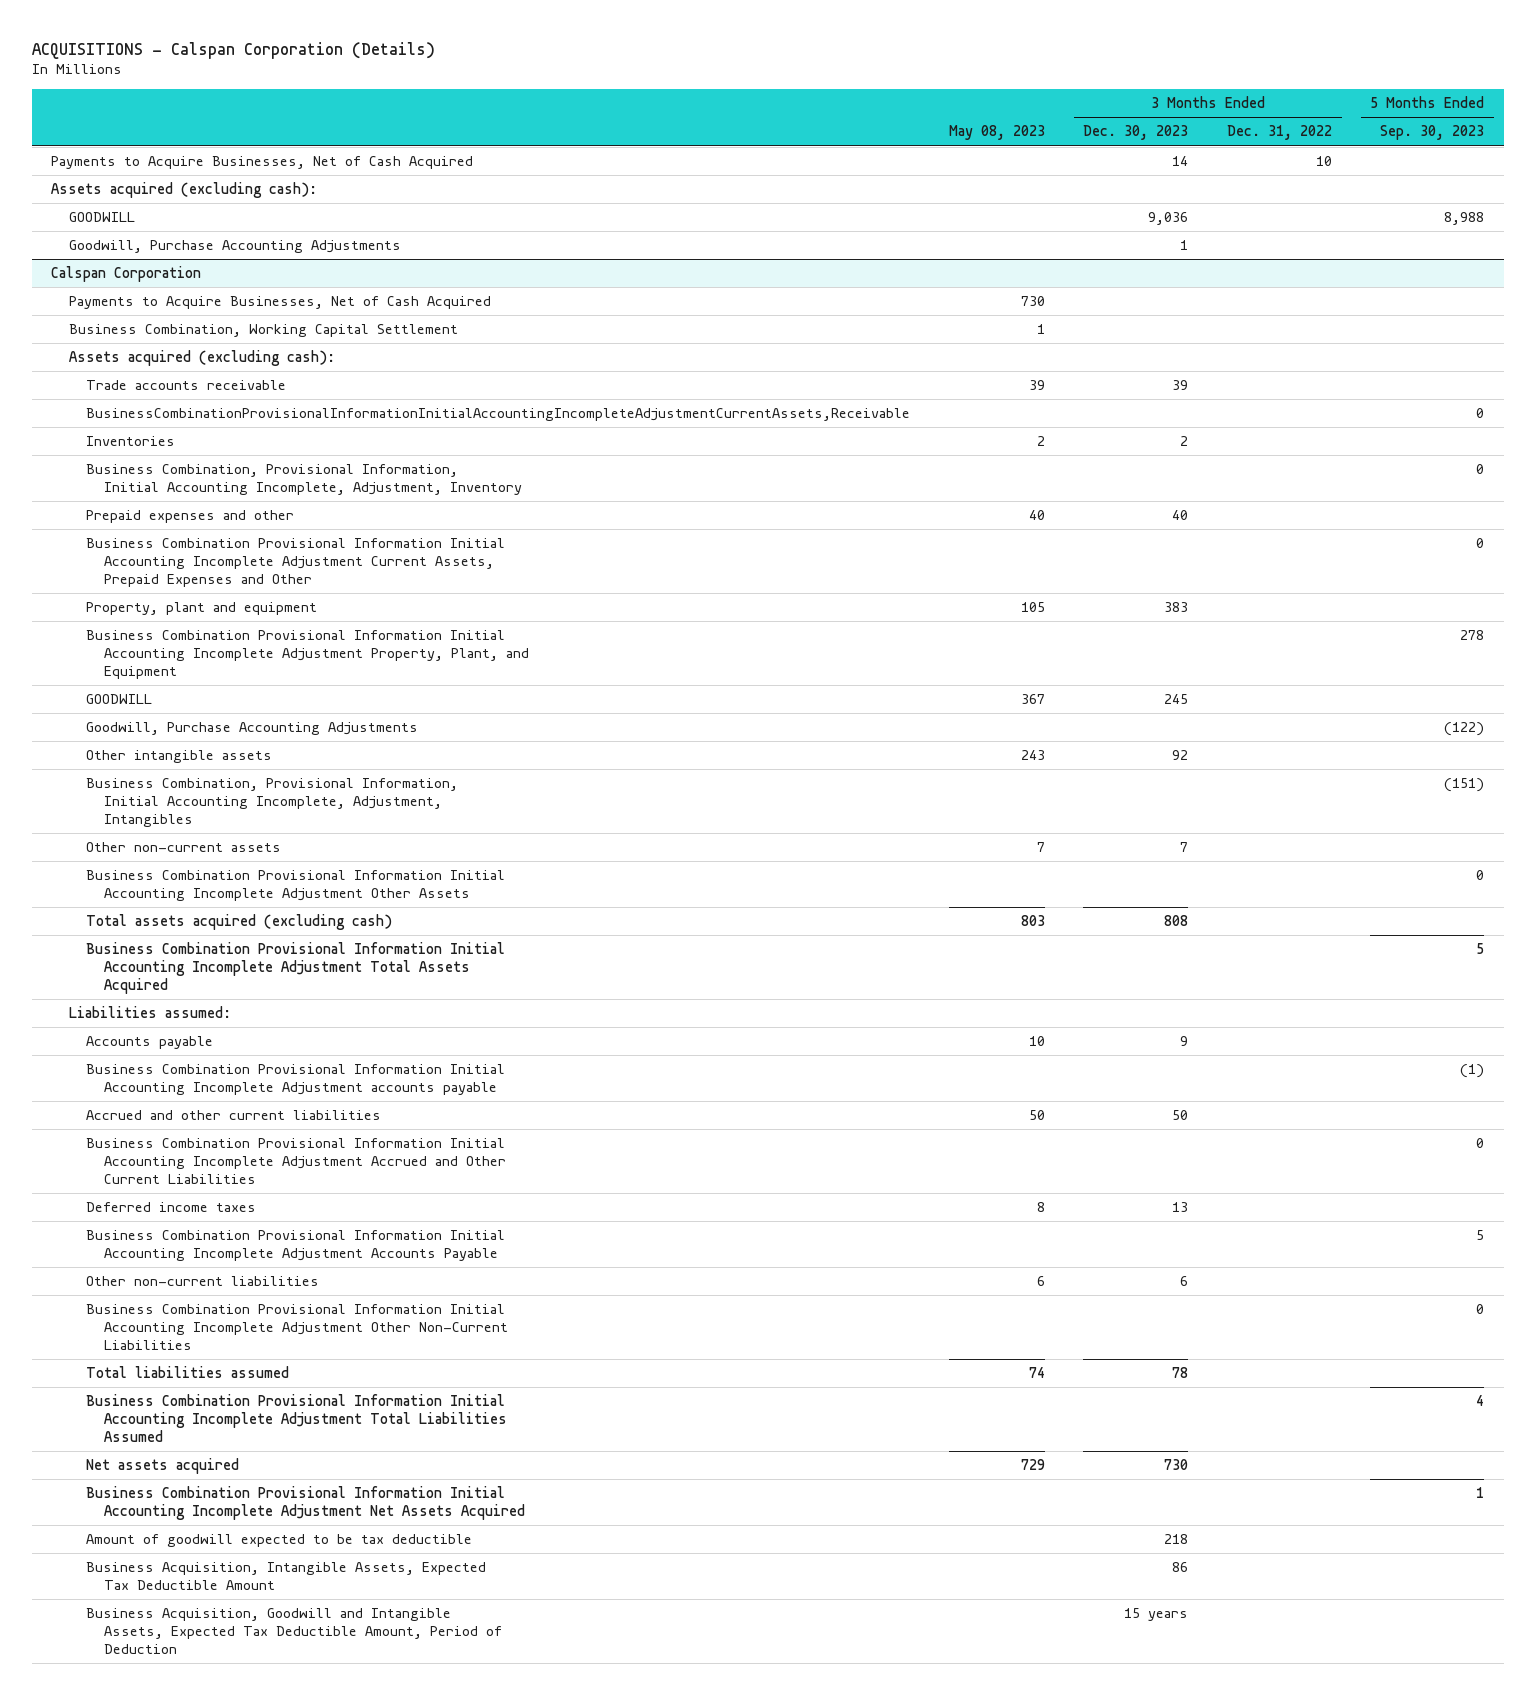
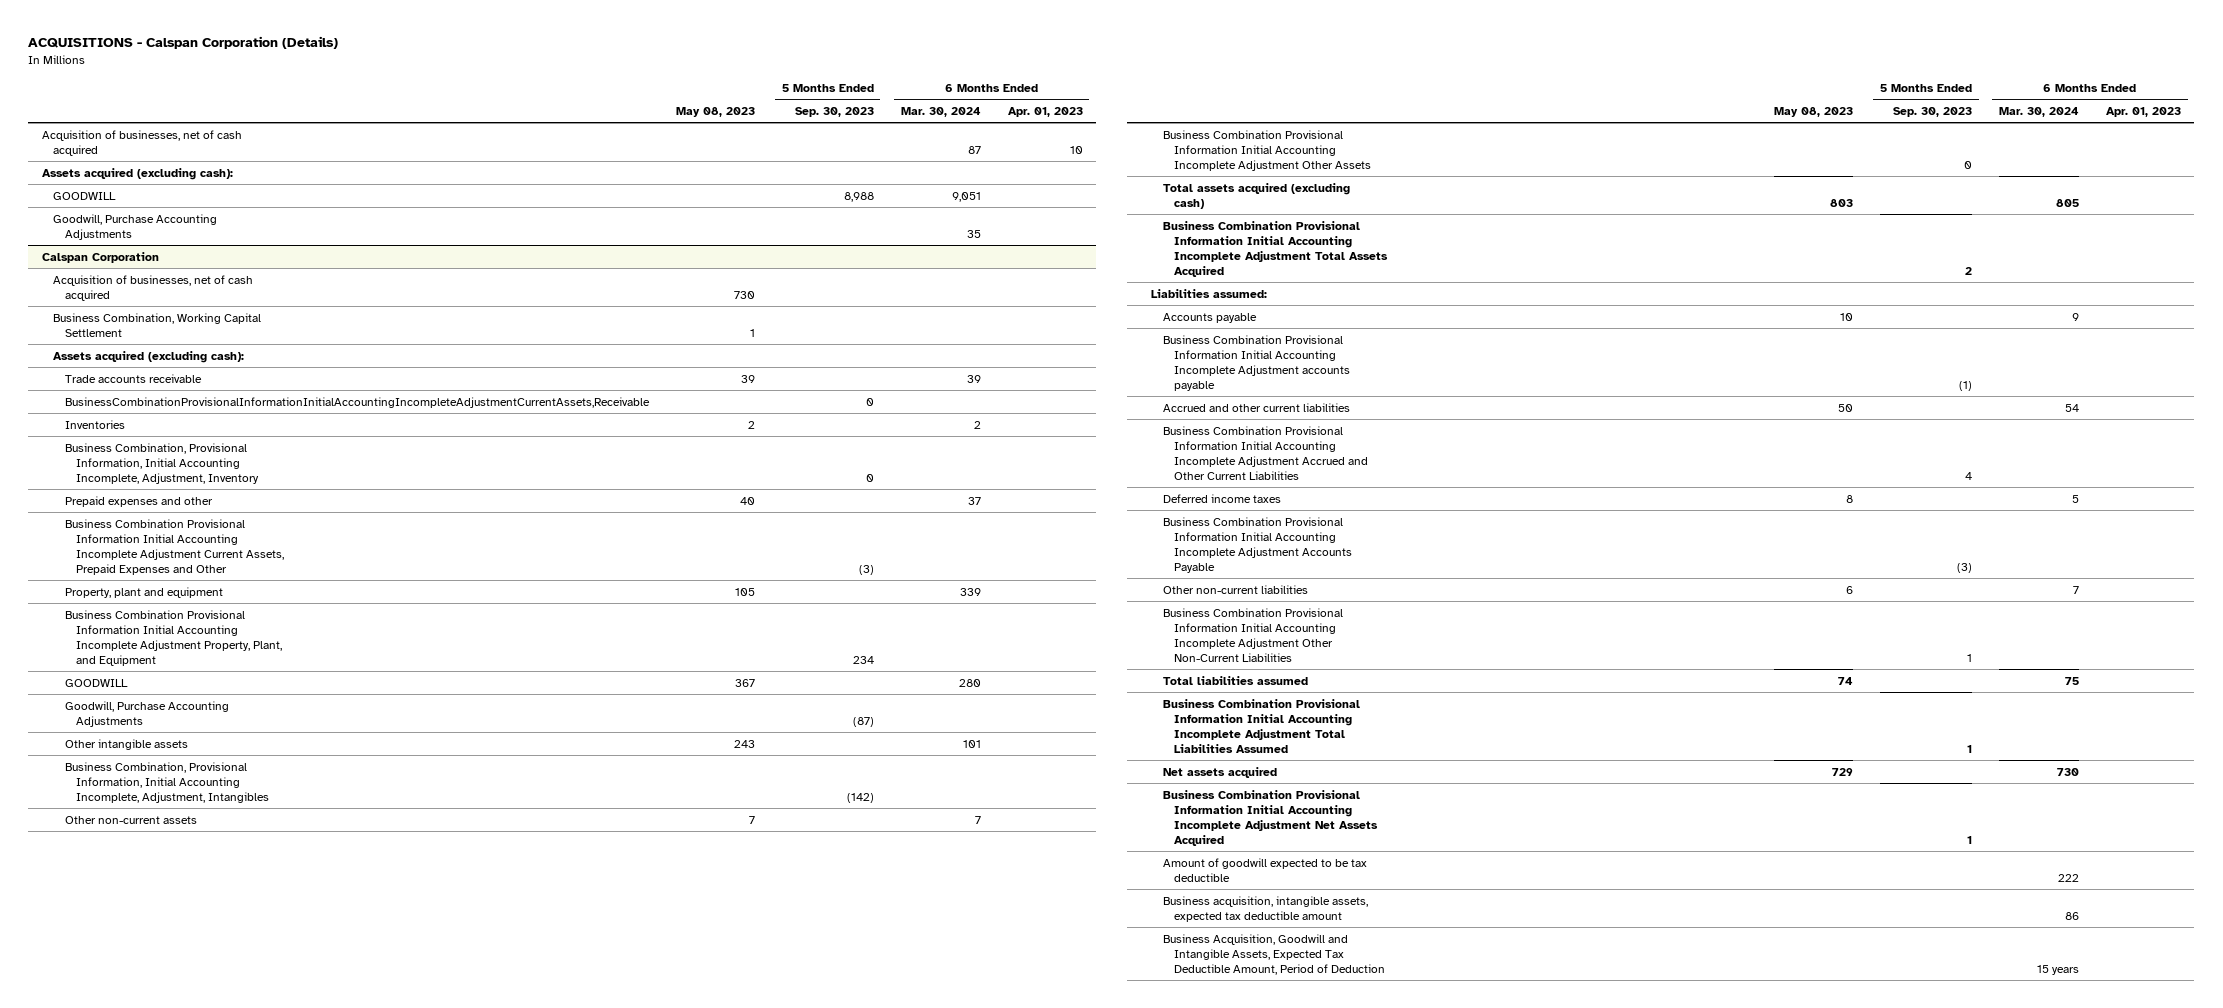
- | May 08, 2023 | 3 Months Ended Dec. 30, 2023 | 3 Months Ended Dec. 31, 2022 | 5 Months Ended Sep. 30, 2023
+ | May 08, 2023 | 5 Months Ended Sep. 30, 2023 | 6 Months Ended Mar. 30, 2024 | 6 Months Ended Apr. 01, 2023
- Payments to Acquire Businesses, Net of Cash Acquired | | 14 | 10 |
+ Acquisition of businesses, net of cash acquired | | | 87 | 10
@ Calspan Corporation
- Payments to Acquire Businesses, Net of Cash Acquired | 730 | | |
+ Acquisition of businesses, net of cash acquired | 730 | | |
- Business Combination Provisional Information Initial Accounting Incomplete Adjustment Current Assets, Prepaid Expenses and Other | | | | 0
+ Business Combination Provisional Information Initial Accounting Incomplete Adjustment Current Assets, Prepaid Expenses and Other | | (3) | |
- Business Combination Provisional Information Initial Accounting Incomplete Adjustment Property, Plant, and Equipment | | | | 278
+ Business Combination Provisional Information Initial Accounting Incomplete Adjustment Property, Plant, and Equipment | | 234 | |
- Goodwill, Purchase Accounting Adjustments | | | | (122)
+ Goodwill, Purchase Accounting Adjustments | | (87) | |
- Business Combination, Provisional Information, Initial Accounting Incomplete, Adjustment, Intangibles | | | | (151)
+ Business Combination, Provisional Information, Initial Accounting Incomplete, Adjustment, Intangibles | | (142) | |
- Business Combination Provisional Information Initial Accounting Incomplete Adjustment Total Assets Acquired | | | | 5
+ Business Combination Provisional Information Initial Accounting Incomplete Adjustment Total Assets Acquired | | 2 | |
- Business Combination Provisional Information Initial Accounting Incomplete Adjustment Accrued and Other Current Liabilities | | | | 0
+ Business Combination Provisional Information Initial Accounting Incomplete Adjustment Accrued and Other Current Liabilities | | 4 | |
- Business Combination Provisional Information Initial Accounting Incomplete Adjustment Accounts Payable | | | | 5
+ Business Combination Provisional Information Initial Accounting Incomplete Adjustment Accounts Payable | | (3) | |
- Business Combination Provisional Information Initial Accounting Incomplete Adjustment Other Non-Current Liabilities | | | | 0
+ Business Combination Provisional Information Initial Accounting Incomplete Adjustment Other Non-Current Liabilities | | 1 | |
- Business Combination Provisional Information Initial Accounting Incomplete Adjustment Total Liabilities Assumed | | | | 4
+ Business Combination Provisional Information Initial Accounting Incomplete Adjustment Total Liabilities Assumed | | 1 | |
- Business Acquisition, Intangible Assets, Expected Tax Deductible Amount | | 86 | |
+ Business acquisition, intangible assets, expected tax deductible amount | | | 86 |

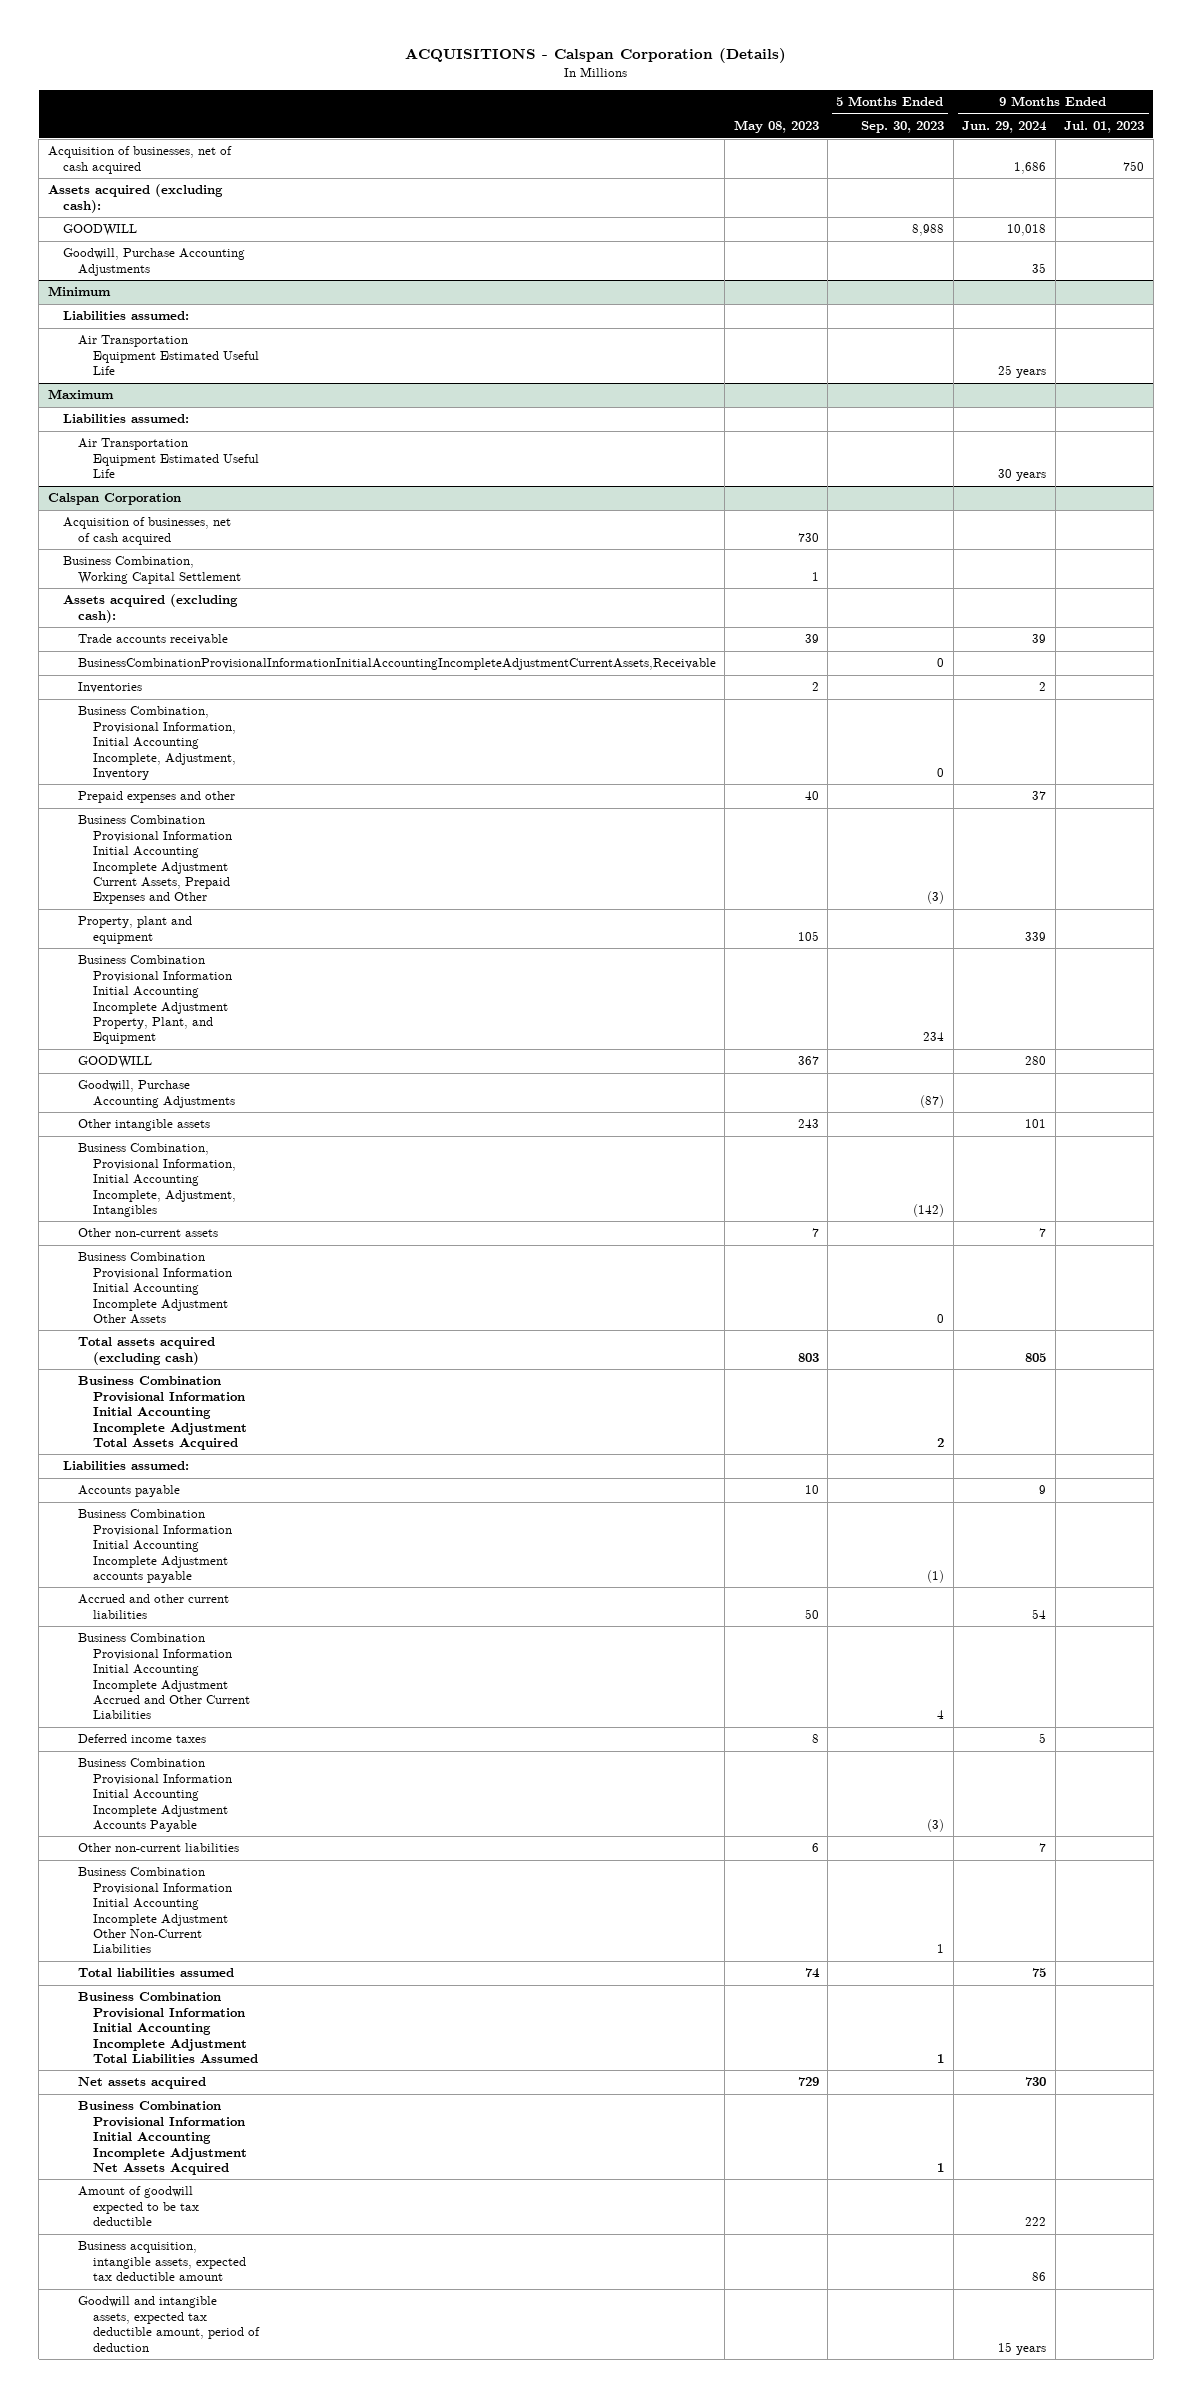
- | May 08, 2023 | 5 Months Ended Sep. 30, 2023 | 6 Months Ended Mar. 30, 2024 | 6 Months Ended Apr. 01, 2023
+ | May 08, 2023 | 5 Months Ended Sep. 30, 2023 | 9 Months Ended Jun. 29, 2024 | 9 Months Ended Jul. 01, 2023
+ Minimum
+ Liabilities assumed:
+ Air Transportation Equipment Estimated Useful Life | | | 25 years |
+ Maximum
+ Liabilities assumed:
+ Air Transportation Equipment Estimated Useful Life | | | 30 years |
@ Calspan Corporation
- Business Acquisition, Goodwill and Intangible Assets, Expected Tax Deductible Amount, Period of Deduction | | | 15 years |
+ Goodwill and intangible assets, expected tax deductible amount, period of deduction | | | 15 years |

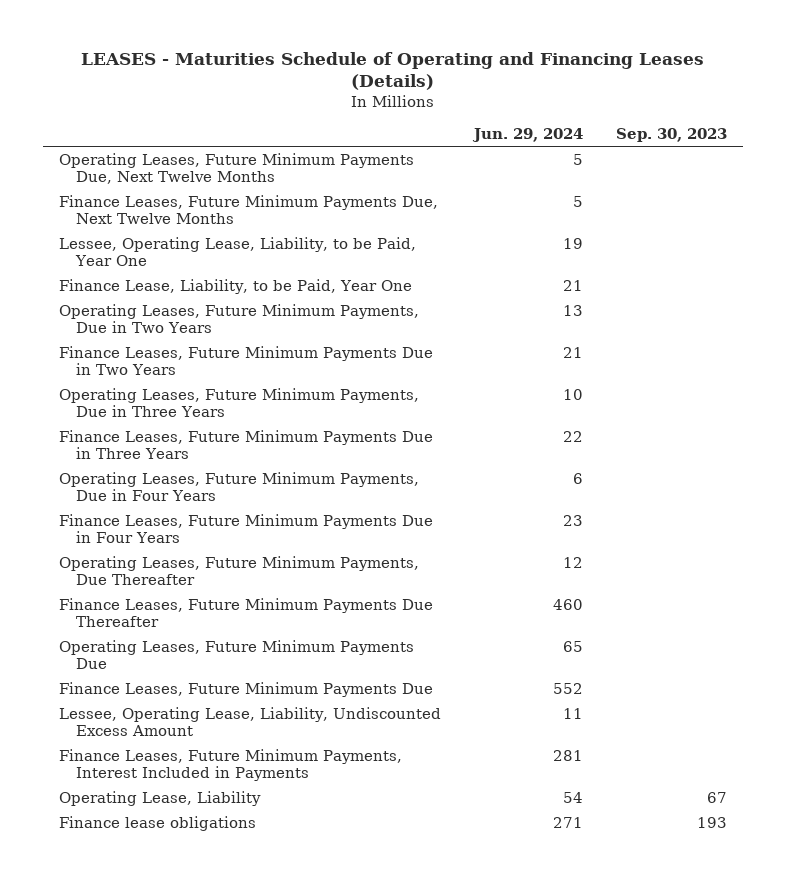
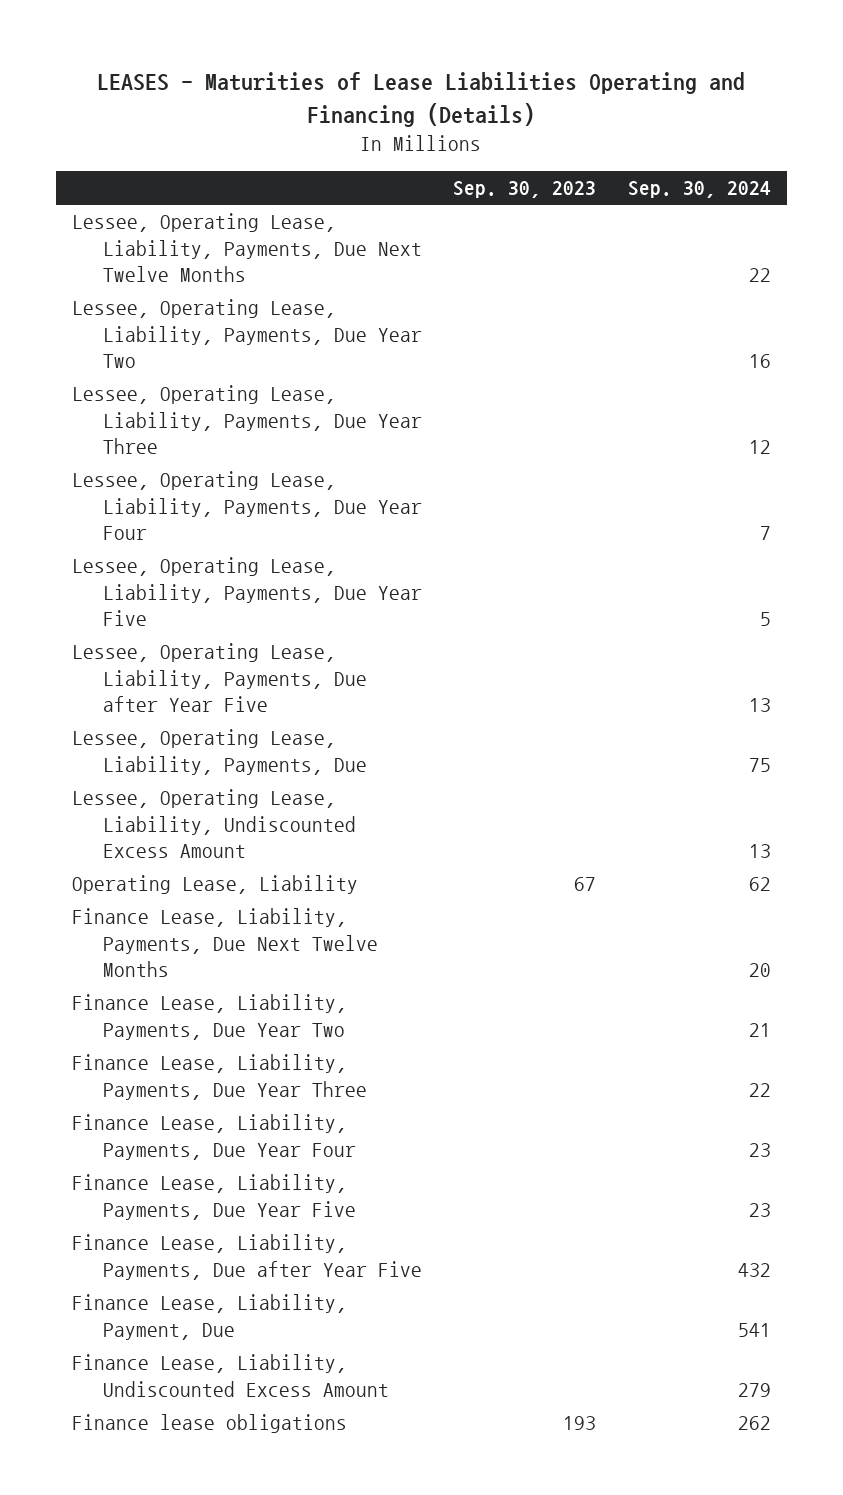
- LEASES - Maturities Schedule of Operating and Financing Leases (Details)
+ LEASES - Maturities of Lease Liabilities Operating and Financing (Details)
- | Jun. 29, 2024 | Sep. 30, 2023
+ | Sep. 30, 2023 | Sep. 30, 2024
- Operating Leases, Future Minimum Payments Due, Next Twelve Months | 5 |
- Finance Leases, Future Minimum Payments Due, Next Twelve Months | 5 |
- Lessee, Operating Lease, Liability, to be Paid, Year One | 19 |
- Finance Lease, Liability, to be Paid, Year One | 21 |
- Operating Leases, Future Minimum Payments, Due in Two Years | 13 |
- Finance Leases, Future Minimum Payments Due in Two Years | 21 |
- Operating Leases, Future Minimum Payments, Due in Three Years | 10 |
- Finance Leases, Future Minimum Payments Due in Three Years | 22 |
- Operating Leases, Future Minimum Payments, Due in Four Years | 6 |
- Finance Leases, Future Minimum Payments Due in Four Years | 23 |
- Operating Leases, Future Minimum Payments, Due Thereafter | 12 |
- Finance Leases, Future Minimum Payments Due Thereafter | 460 |
- Operating Leases, Future Minimum Payments Due | 65 |
- Finance Leases, Future Minimum Payments Due | 552 |
+ Lessee, Operating Lease, Liability, Payments, Due Next Twelve Months | | 22
+ Lessee, Operating Lease, Liability, Payments, Due Year Two | | 16
+ Lessee, Operating Lease, Liability, Payments, Due Year Three | | 12
+ Lessee, Operating Lease, Liability, Payments, Due Year Four | | 7
+ Lessee, Operating Lease, Liability, Payments, Due Year Five | | 5
+ Lessee, Operating Lease, Liability, Payments, Due after Year Five | | 13
+ Lessee, Operating Lease, Liability, Payments, Due | | 75
- Finance Leases, Future Minimum Payments, Interest Included in Payments | 281 |
+ Finance Lease, Liability, Payments, Due Next Twelve Months | | 20
+ Finance Lease, Liability, Payments, Due Year Two | | 21
+ Finance Lease, Liability, Payments, Due Year Three | | 22
+ Finance Lease, Liability, Payments, Due Year Four | | 23
+ Finance Lease, Liability, Payments, Due Year Five | | 23
+ Finance Lease, Liability, Payments, Due after Year Five | | 432
+ Finance Lease, Liability, Payment, Due | | 541
+ Finance Lease, Liability, Undiscounted Excess Amount | | 279

